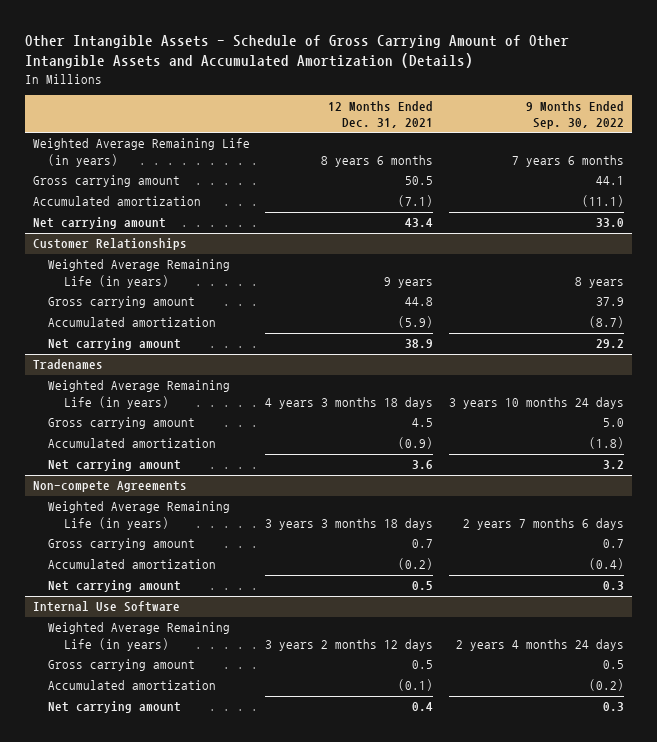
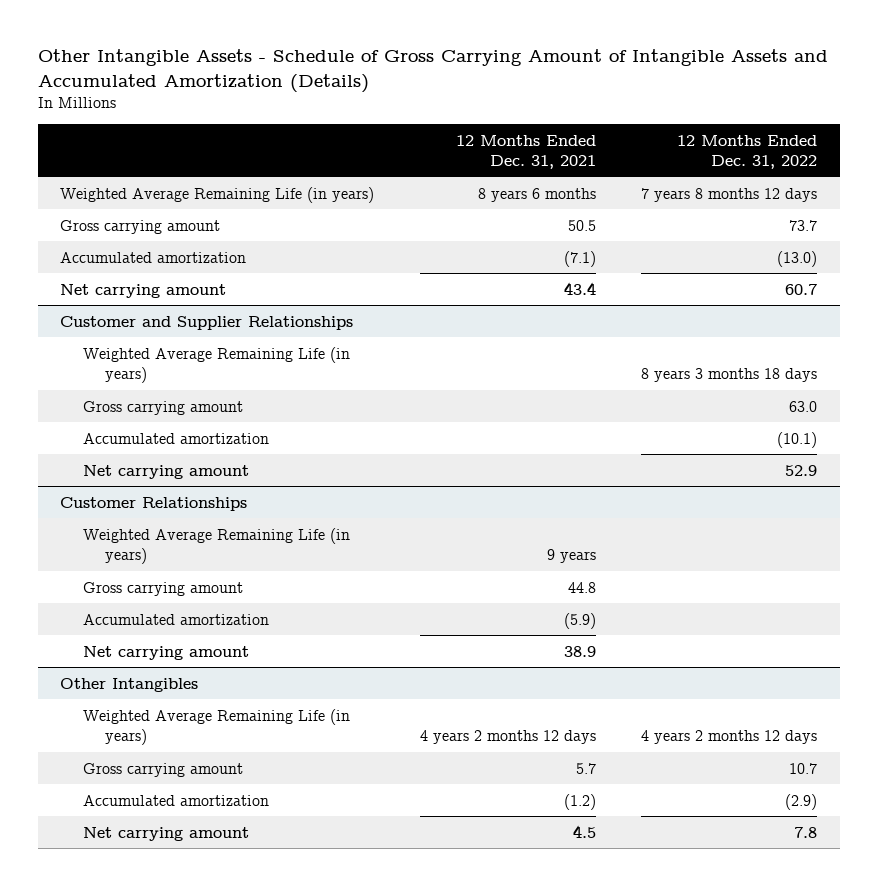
- Other Intangible Assets - Schedule of Gross Carrying Amount of Other Intangible Assets and Accumulated Amortization (Details)
+ Other Intangible Assets - Schedule of Gross Carrying Amount of Intangible Assets and Accumulated Amortization (Details)
- | 12 Months Ended Dec. 31, 2021 | 9 Months Ended Sep. 30, 2022
+ | 12 Months Ended Dec. 31, 2021 | 12 Months Ended Dec. 31, 2022
+ Customer and Supplier Relationships
+ Weighted Average Remaining Life (in years) | | 8 years 3 months 18 days
+ Gross carrying amount | | 63.0
+ Accumulated amortization | | (10.1)
+ Net carrying amount | | 52.9
- Tradenames
- Weighted Average Remaining Life (in years) | 4 years 3 months 18 days | 3 years 10 months 24 days
- Gross carrying amount | 4.5 | 5.0
- Accumulated amortization | (0.9) | (1.8)
- Net carrying amount | 3.6 | 3.2
- Non-compete Agreements
- Weighted Average Remaining Life (in years) | 3 years 3 months 18 days | 2 years 7 months 6 days
- Gross carrying amount | 0.7 | 0.7
- Accumulated amortization | (0.2) | (0.4)
- Net carrying amount | 0.5 | 0.3
- Internal Use Software
- Weighted Average Remaining Life (in years) | 3 years 2 months 12 days | 2 years 4 months 24 days
- Gross carrying amount | 0.5 | 0.5
- Accumulated amortization | (0.1) | (0.2)
- Net carrying amount | 0.4 | 0.3
+ Other Intangibles
+ Weighted Average Remaining Life (in years) | 4 years 2 months 12 days | 4 years 2 months 12 days
+ Gross carrying amount | 5.7 | 10.7
+ Accumulated amortization | (1.2) | (2.9)
+ Net carrying amount | 4.5 | 7.8

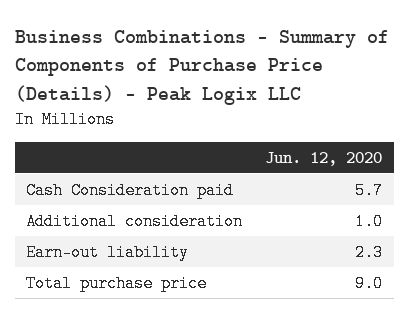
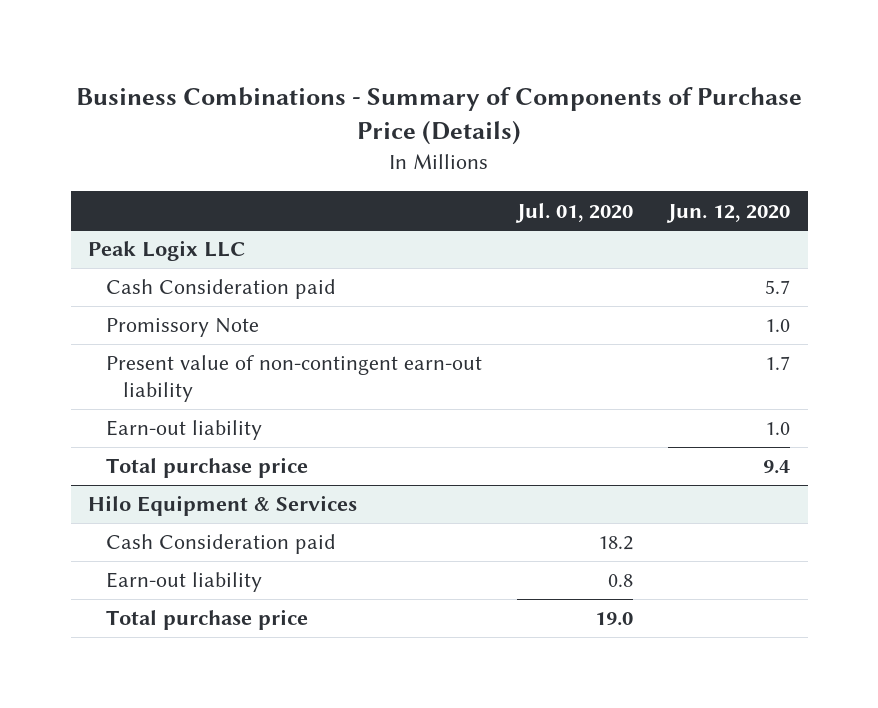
- Business Combinations - Summary of Components of Purchase Price (Details) - Peak Logix LLC
+ Business Combinations - Summary of Components of Purchase Price (Details)
- | Jun. 12, 2020
+ | Jul. 01, 2020 | Jun. 12, 2020
+ Peak Logix LLC
- Additional consideration | 1.0
- Earn-out liability | 2.3
- Total purchase price | 9.0
+ Promissory Note | | 1.0
+ Present value of non-contingent earn-out liability | | 1.7
+ Earn-out liability | | 1.0
+ Total purchase price | | 9.4
+ Hilo Equipment & Services
+ Cash Consideration paid | 18.2 |
+ Earn-out liability | 0.8 |
+ Total purchase price | 19.0 |

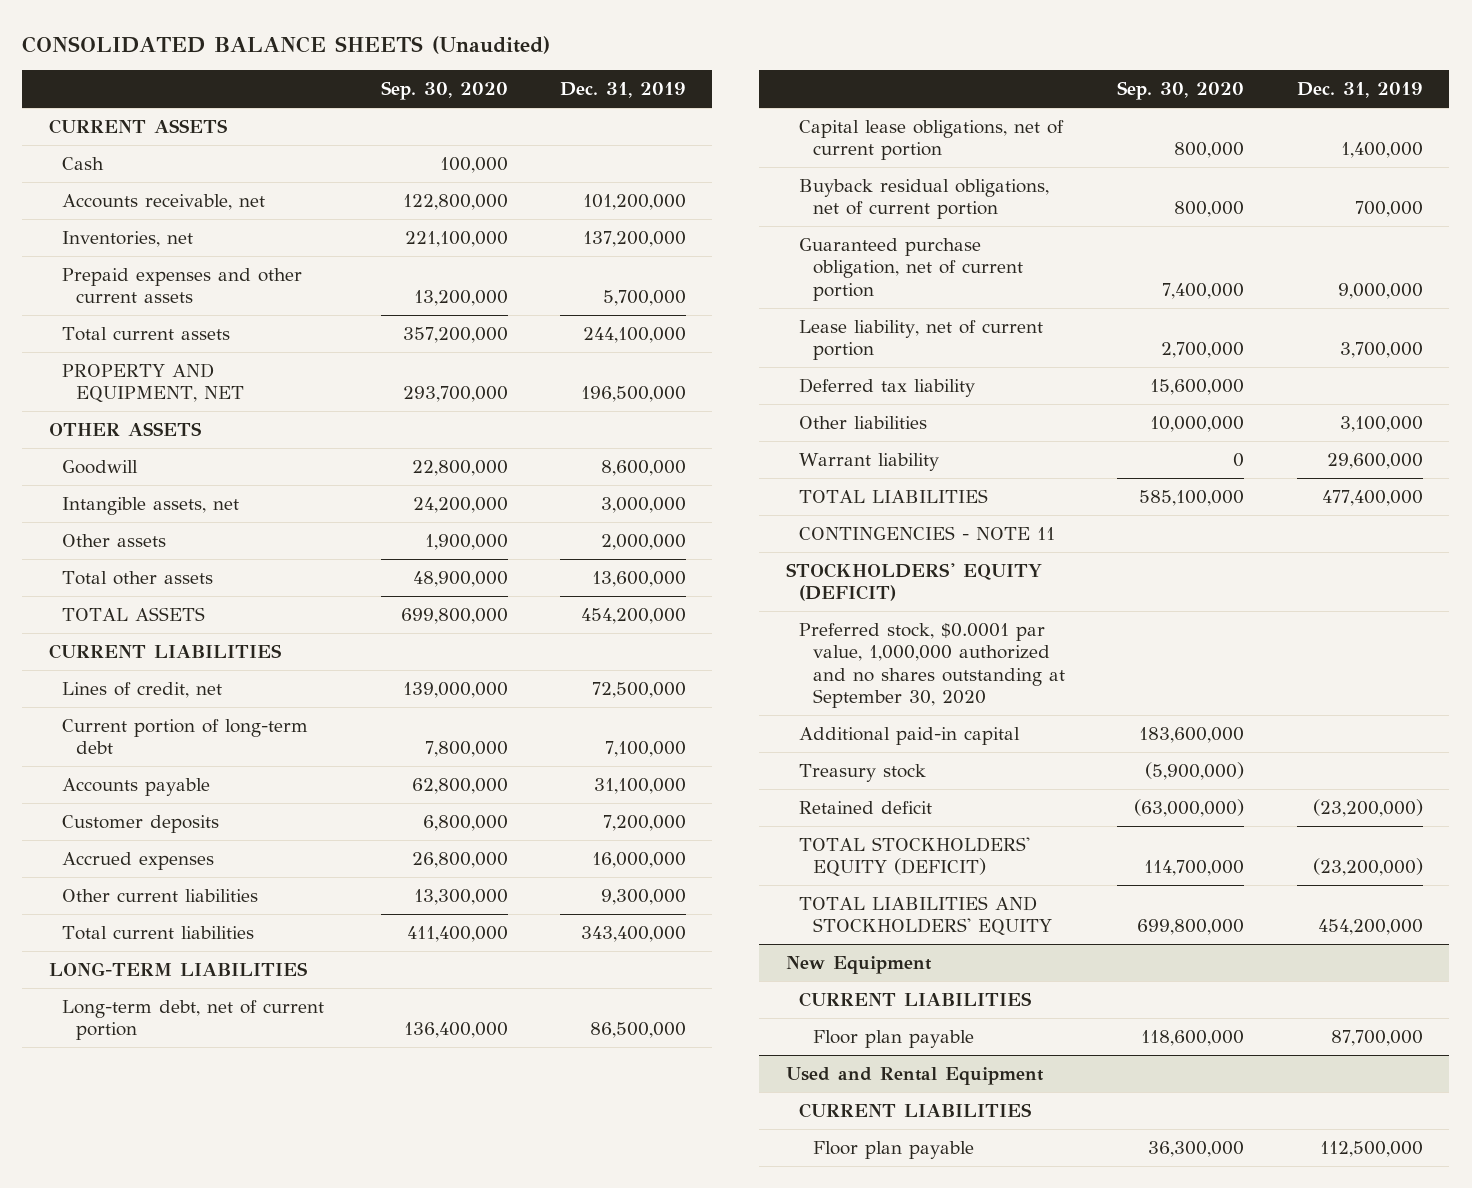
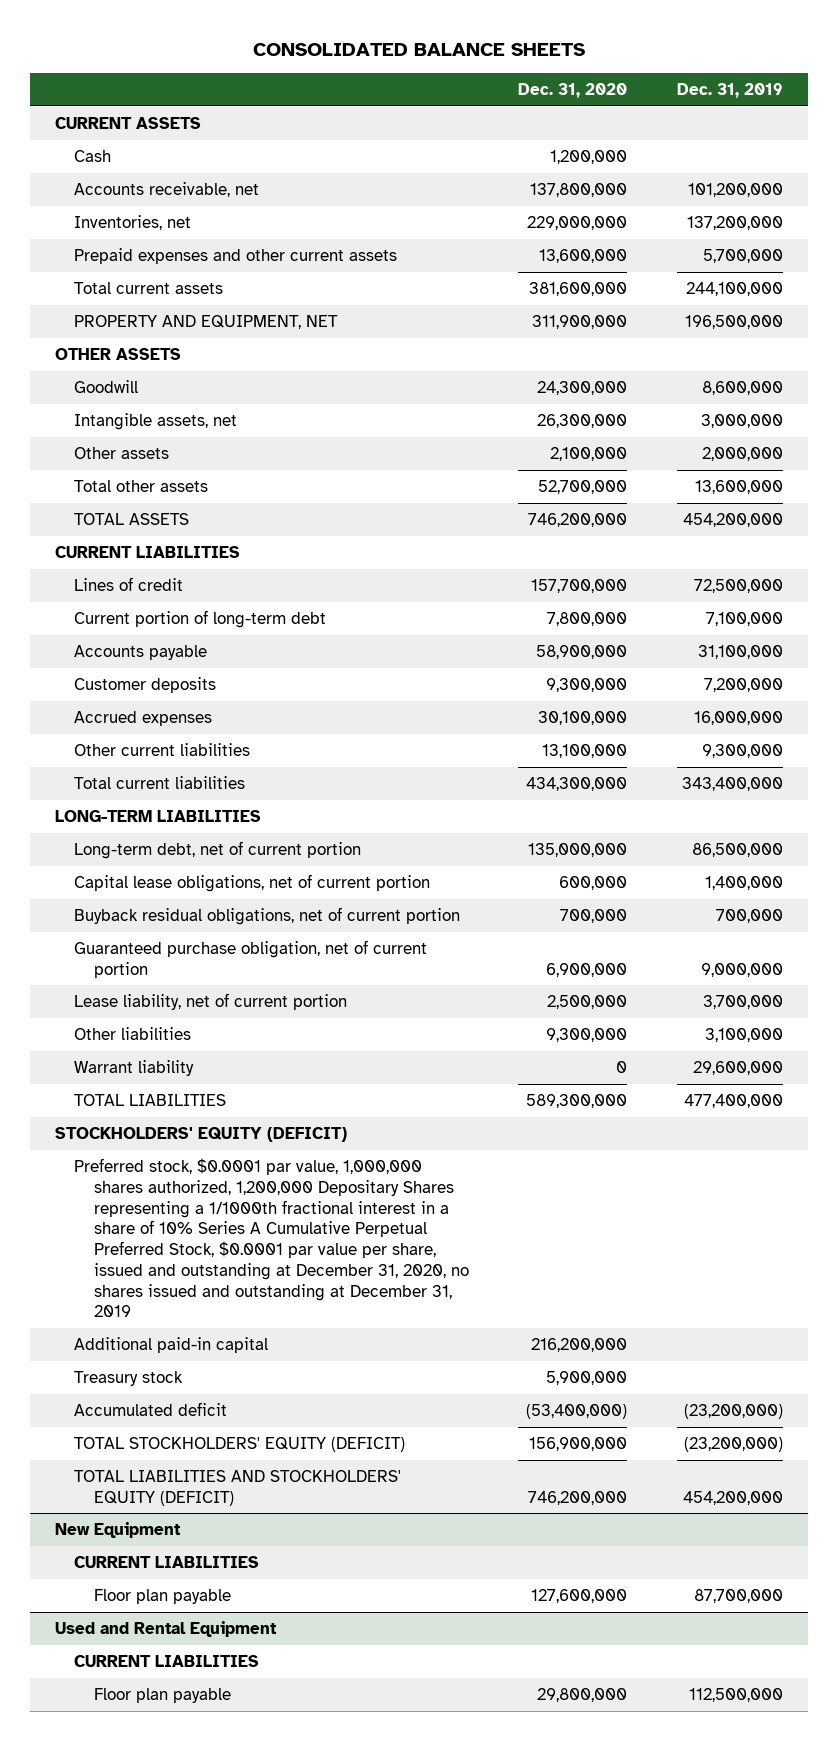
- CONSOLIDATED BALANCE SHEETS (Unaudited)
+ CONSOLIDATED BALANCE SHEETS
- | Sep. 30, 2020 | Dec. 31, 2019
+ | Dec. 31, 2020 | Dec. 31, 2019
- Lines of credit, net | 139,000,000 | 72,500,000
+ Lines of credit | 157,700,000 | 72,500,000
- Deferred tax liability | 15,600,000 |
- CONTINGENCIES - NOTE 11
- Preferred stock, $0.0001 par value, 1,000,000 authorized and no shares outstanding at September 30, 2020
+ Preferred stock, $0.0001 par value, 1,000,000 shares authorized, 1,200,000 Depositary Shares representing a 1/1000th fractional interest in a share of 10% Series A Cumulative Perpetual Preferred Stock, $0.0001 par value per share, issued and outstanding at December 31, 2020, no shares issued and outstanding at December 31, 2019
- Retained deficit | (63,000,000) | (23,200,000)
+ Accumulated deficit | (53,400,000) | (23,200,000)
- TOTAL LIABILITIES AND STOCKHOLDERS' EQUITY | 699,800,000 | 454,200,000
+ TOTAL LIABILITIES AND STOCKHOLDERS' EQUITY (DEFICIT) | 746,200,000 | 454,200,000

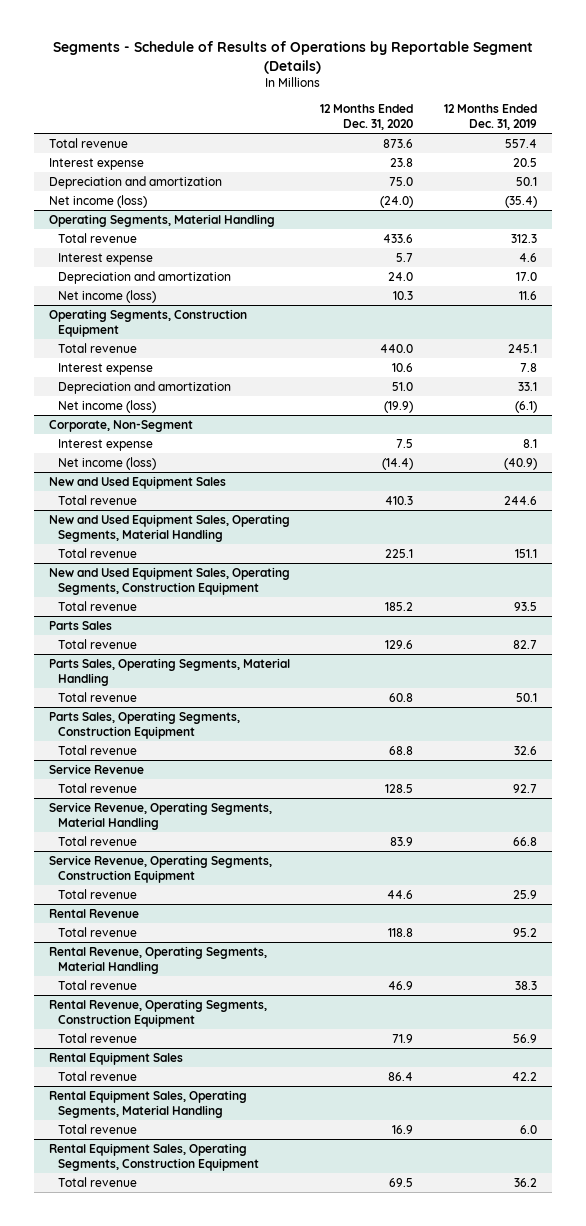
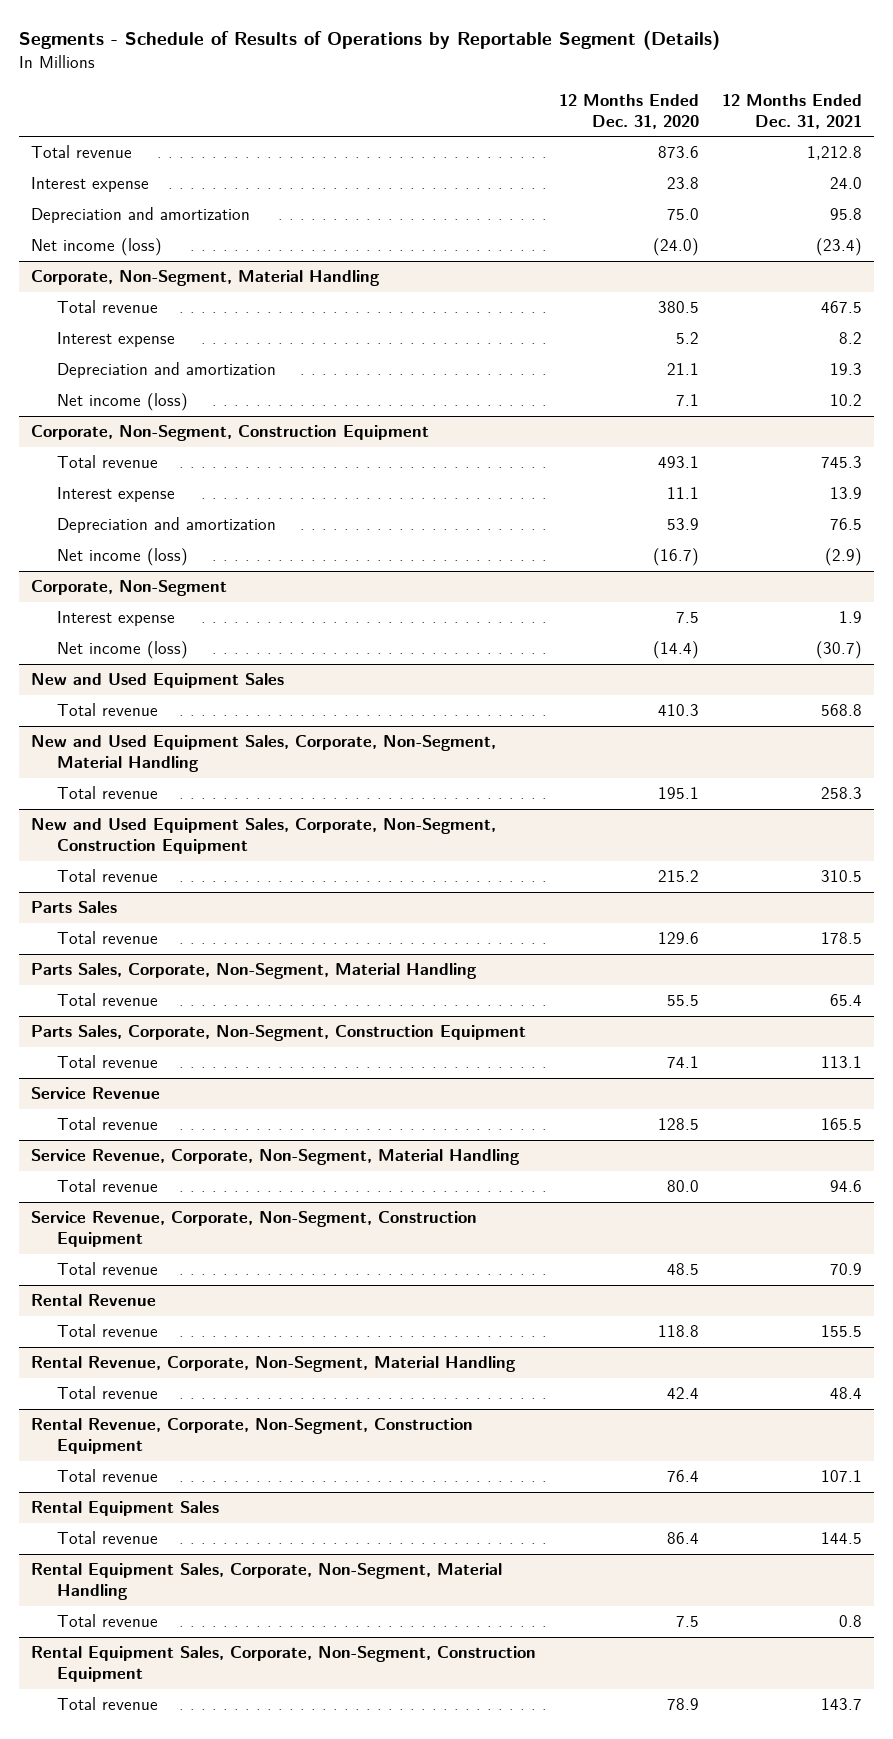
- | 12 Months Ended Dec. 31, 2020 | 12 Months Ended Dec. 31, 2019
+ | 12 Months Ended Dec. 31, 2020 | 12 Months Ended Dec. 31, 2021
- Operating Segments, Material Handling
- Total revenue | 433.6 | 312.3
- Interest expense | 5.7 | 4.6
- Depreciation and amortization | 24.0 | 17.0
- Net income (loss) | 10.3 | 11.6
- Operating Segments, Construction Equipment
- Total revenue | 440.0 | 245.1
- Interest expense | 10.6 | 7.8
- Depreciation and amortization | 51.0 | 33.1
- Net income (loss) | (19.9) | (6.1)
+ Corporate, Non-Segment, Material Handling
+ Total revenue | 380.5 | 467.5
+ Interest expense | 5.2 | 8.2
+ Depreciation and amortization | 21.1 | 19.3
+ Net income (loss) | 7.1 | 10.2
+ Corporate, Non-Segment, Construction Equipment
+ Total revenue | 493.1 | 745.3
+ Interest expense | 11.1 | 13.9
+ Depreciation and amortization | 53.9 | 76.5
+ Net income (loss) | (16.7) | (2.9)
- New and Used Equipment Sales, Operating Segments, Material Handling
- Total revenue | 225.1 | 151.1
- New and Used Equipment Sales, Operating Segments, Construction Equipment
- Total revenue | 185.2 | 93.5
+ New and Used Equipment Sales, Corporate, Non-Segment, Material Handling
+ Total revenue | 195.1 | 258.3
+ New and Used Equipment Sales, Corporate, Non-Segment, Construction Equipment
+ Total revenue | 215.2 | 310.5
- Parts Sales, Operating Segments, Material Handling
- Total revenue | 60.8 | 50.1
- Parts Sales, Operating Segments, Construction Equipment
- Total revenue | 68.8 | 32.6
+ Parts Sales, Corporate, Non-Segment, Material Handling
+ Total revenue | 55.5 | 65.4
+ Parts Sales, Corporate, Non-Segment, Construction Equipment
+ Total revenue | 74.1 | 113.1
- Service Revenue, Operating Segments, Material Handling
- Total revenue | 83.9 | 66.8
- Service Revenue, Operating Segments, Construction Equipment
- Total revenue | 44.6 | 25.9
+ Service Revenue, Corporate, Non-Segment, Material Handling
+ Total revenue | 80.0 | 94.6
+ Service Revenue, Corporate, Non-Segment, Construction Equipment
+ Total revenue | 48.5 | 70.9
- Rental Revenue, Operating Segments, Material Handling
- Total revenue | 46.9 | 38.3
- Rental Revenue, Operating Segments, Construction Equipment
- Total revenue | 71.9 | 56.9
+ Rental Revenue, Corporate, Non-Segment, Material Handling
+ Total revenue | 42.4 | 48.4
+ Rental Revenue, Corporate, Non-Segment, Construction Equipment
+ Total revenue | 76.4 | 107.1
- Rental Equipment Sales, Operating Segments, Material Handling
- Total revenue | 16.9 | 6.0
- Rental Equipment Sales, Operating Segments, Construction Equipment
- Total revenue | 69.5 | 36.2
+ Rental Equipment Sales, Corporate, Non-Segment, Material Handling
+ Total revenue | 7.5 | 0.8
+ Rental Equipment Sales, Corporate, Non-Segment, Construction Equipment
+ Total revenue | 78.9 | 143.7

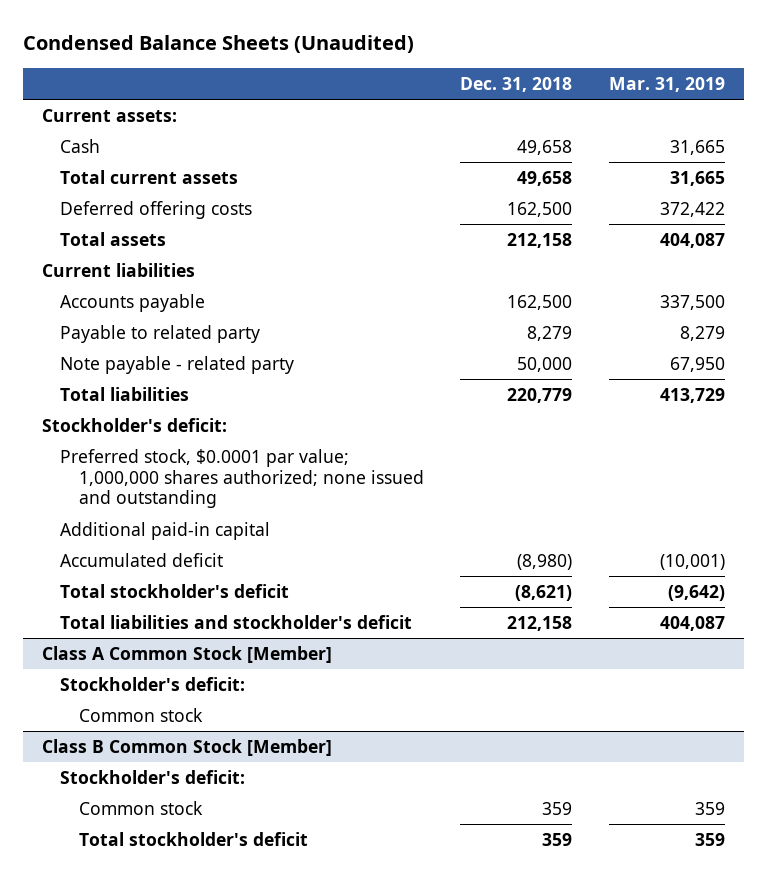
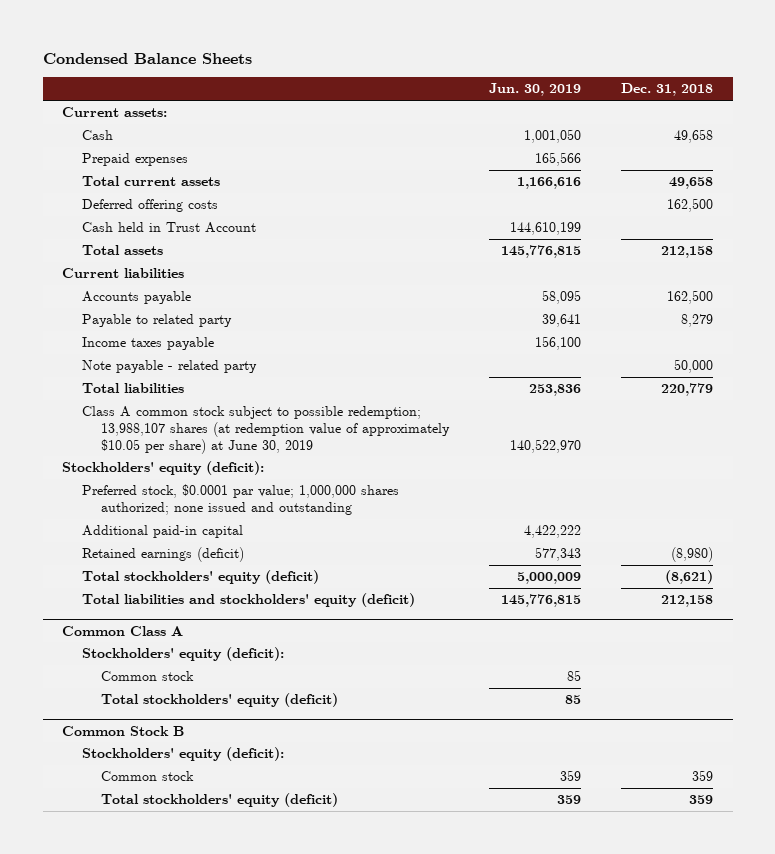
- Condensed Balance Sheets (Unaudited)
+ Condensed Balance Sheets
- | Dec. 31, 2018 | Mar. 31, 2019
+ | Jun. 30, 2019 | Dec. 31, 2018
+ Prepaid expenses | 165,566 |
+ Cash held in Trust Account | 144,610,199 |
+ Income taxes payable | 156,100 |
- Stockholder's deficit:
+ Class A common stock subject to possible redemption; 13,988,107 shares (at redemption value of approximately $10.05 per share) at June 30, 2019 | 140,522,970 |
+ Stockholders' equity (deficit):
- Accumulated deficit | (8,980) | (10,001)
- Total stockholder's deficit | (8,621) | (9,642)
- Total liabilities and stockholder's deficit | 212,158 | 404,087
- Class A Common Stock [Member]
- Stockholder's deficit:
+ Retained earnings (deficit) | 577,343 | (8,980)
+ Total stockholders' equity (deficit) | 5,000,009 | (8,621)
+ Total liabilities and stockholders' equity (deficit) | 145,776,815 | 212,158
+ Common Class A
+ Stockholders' equity (deficit):
- Class B Common Stock [Member]
- Stockholder's deficit:
+ Total stockholders' equity (deficit) | 85 |
+ Common Stock B
+ Stockholders' equity (deficit):
- Total stockholder's deficit | 359 | 359
+ Total stockholders' equity (deficit) | 359 | 359

